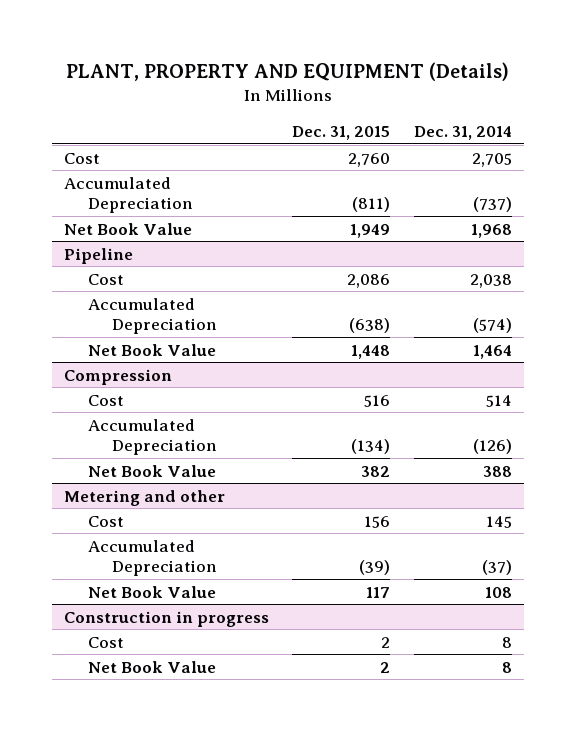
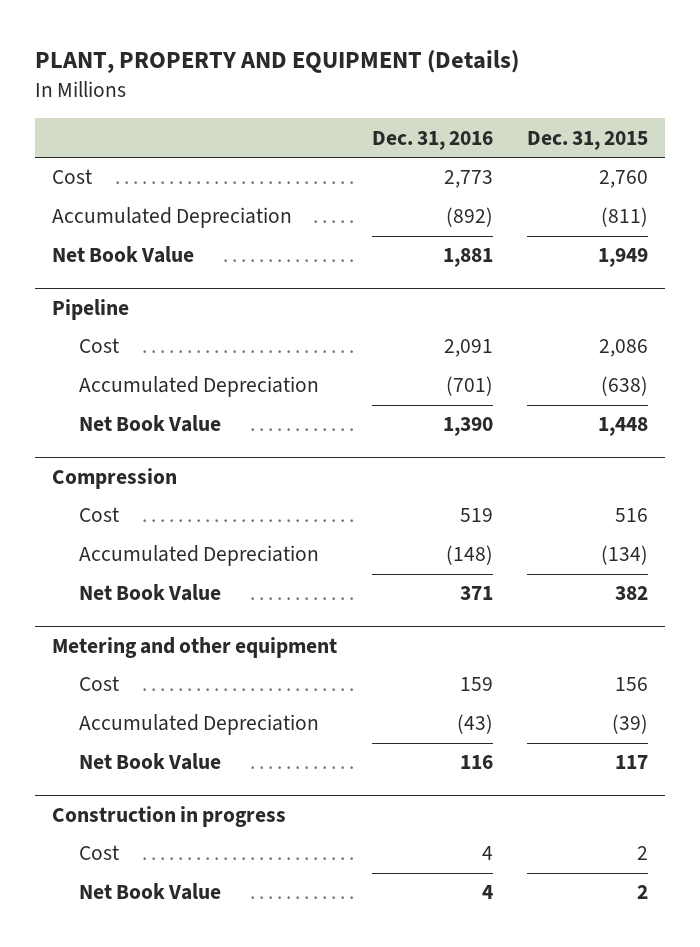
- | Dec. 31, 2015 | Dec. 31, 2014
+ | Dec. 31, 2016 | Dec. 31, 2015
- Metering and other
+ Metering and other equipment

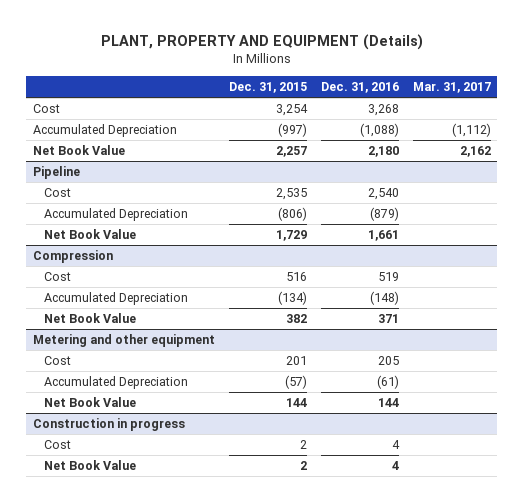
- | Dec. 31, 2016 | Dec. 31, 2015
+ | Dec. 31, 2015 | Dec. 31, 2016 | Mar. 31, 2017
- Cost | 2,773 | 2,760
- Accumulated Depreciation | (892) | (811)
- Net Book Value | 1,881 | 1,949
+ Cost | 3,254 | 3,268 |
+ Accumulated Depreciation | (997) | (1,088) | (1,112)
+ Net Book Value | 2,257 | 2,180 | 2,162
@ Pipeline
- Cost | 2,091 | 2,086
- Accumulated Depreciation | (701) | (638)
- Net Book Value | 1,390 | 1,448
+ Cost | 2,535 | 2,540 |
+ Accumulated Depreciation | (806) | (879) |
+ Net Book Value | 1,729 | 1,661 |
@ Metering and other equipment
- Cost | 159 | 156
- Accumulated Depreciation | (43) | (39)
- Net Book Value | 116 | 117
+ Cost | 201 | 205 |
+ Accumulated Depreciation | (57) | (61) |
+ Net Book Value | 144 | 144 |

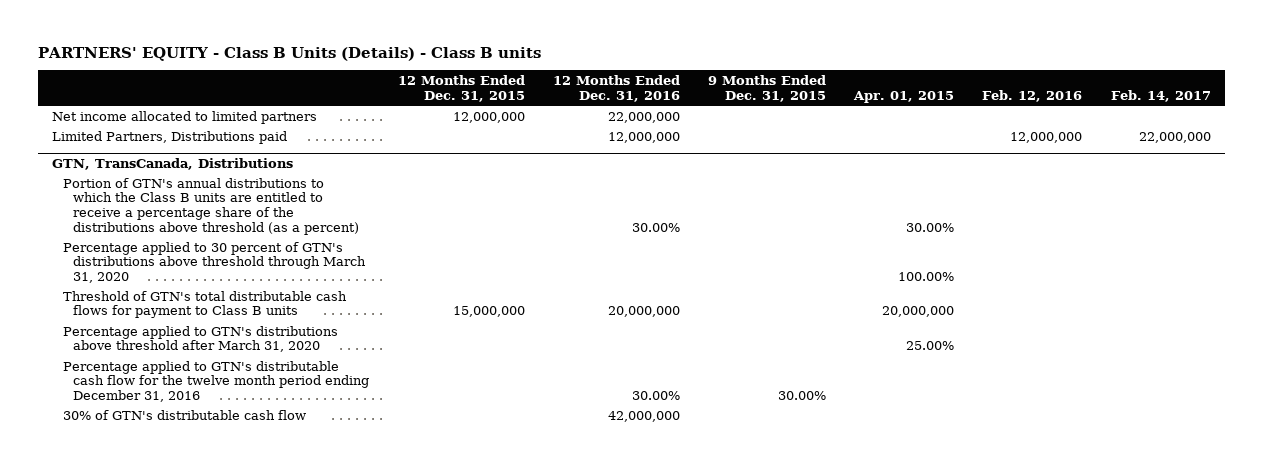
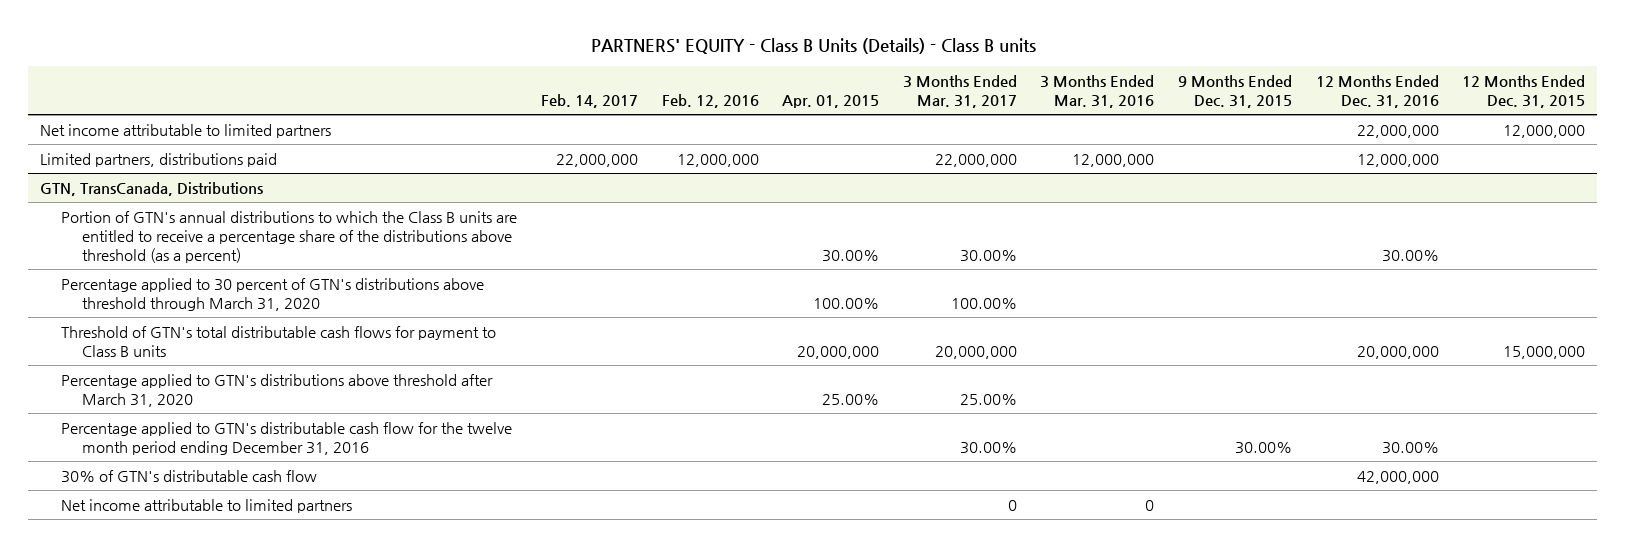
- | 12 Months Ended Dec. 31, 2015 | 12 Months Ended Dec. 31, 2016 | 9 Months Ended Dec. 31, 2015 | Apr. 01, 2015 | Feb. 12, 2016 | Feb. 14, 2017
+ | Feb. 14, 2017 | Feb. 12, 2016 | Apr. 01, 2015 | 3 Months Ended Mar. 31, 2017 | 3 Months Ended Mar. 31, 2016 | 9 Months Ended Dec. 31, 2015 | 12 Months Ended Dec. 31, 2016 | 12 Months Ended Dec. 31, 2015
- Net income allocated to limited partners | 12,000,000 | 22,000,000 | | | |
- Limited Partners, Distributions paid | | 12,000,000 | | | 12,000,000 | 22,000,000
+ Net income attributable to limited partners | | | | | | | 22,000,000 | 12,000,000
+ Limited partners, distributions paid | 22,000,000 | 12,000,000 | | 22,000,000 | 12,000,000 | | 12,000,000 |
@ GTN, TransCanada, Distributions
+ Net income attributable to limited partners | | | | 0 | 0 | | |

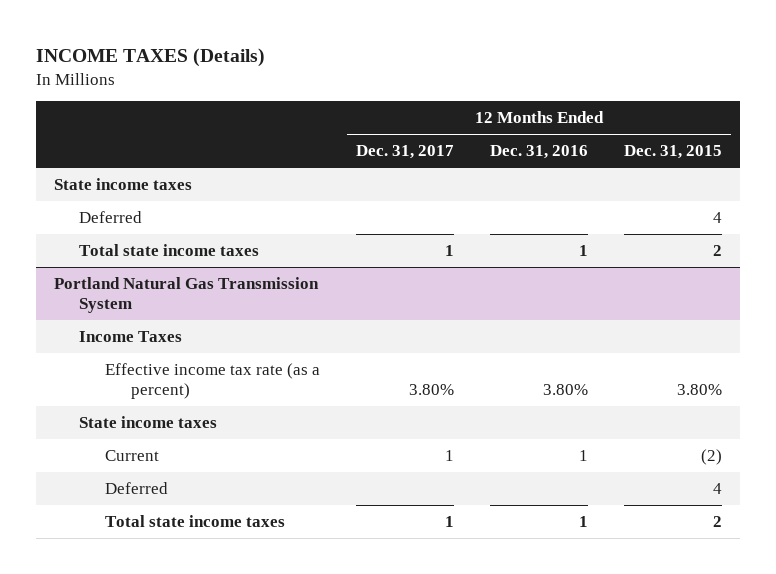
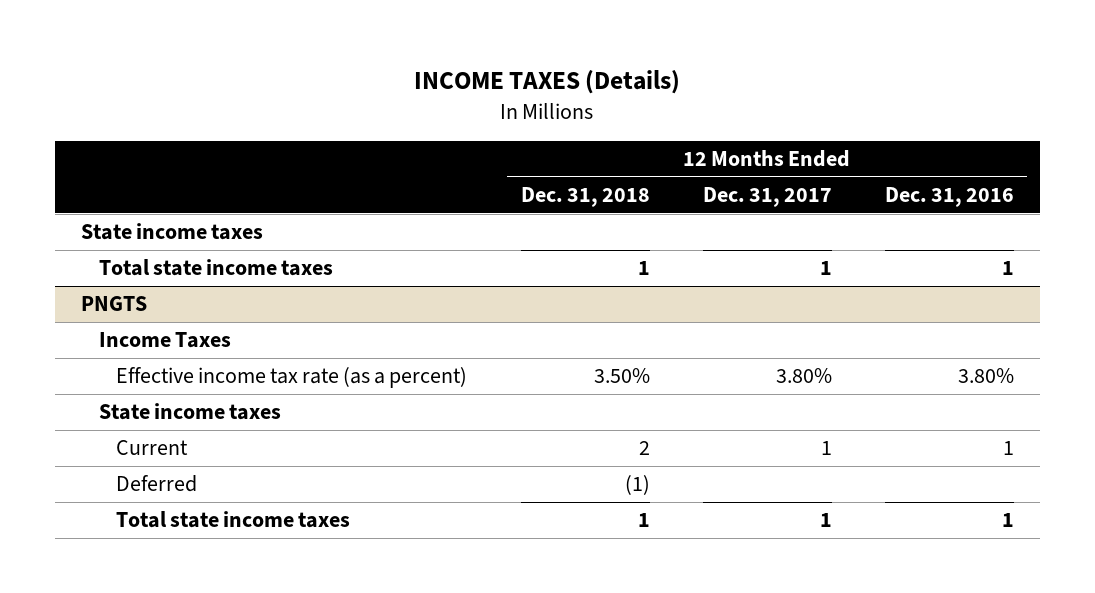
- | 12 Months Ended Dec. 31, 2017 | 12 Months Ended Dec. 31, 2016 | 12 Months Ended Dec. 31, 2015
+ | 12 Months Ended Dec. 31, 2018 | 12 Months Ended Dec. 31, 2017 | 12 Months Ended Dec. 31, 2016
- Deferred | | | 4
- Portland Natural Gas Transmission System
+ PNGTS

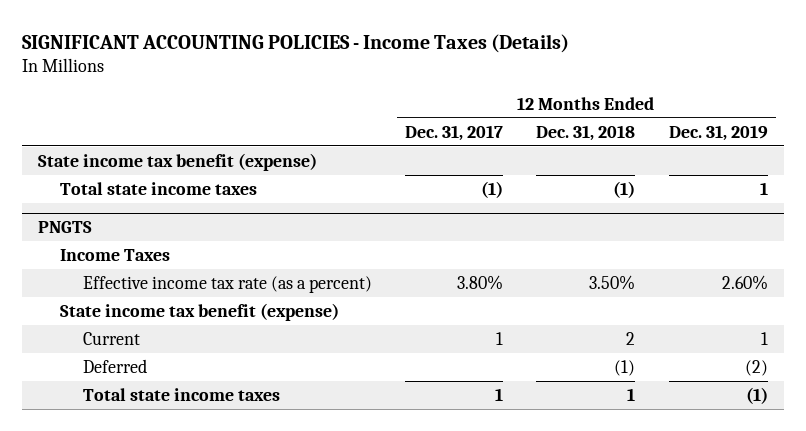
- INCOME TAXES (Details)
+ SIGNIFICANT ACCOUNTING POLICIES - Income Taxes (Details)
- | 12 Months Ended Dec. 31, 2018 | 12 Months Ended Dec. 31, 2017 | 12 Months Ended Dec. 31, 2016
+ | 12 Months Ended Dec. 31, 2017 | 12 Months Ended Dec. 31, 2018 | 12 Months Ended Dec. 31, 2019
- State income taxes
- Total state income taxes | 1 | 1 | 1
+ State income tax benefit (expense)
+ Total state income taxes | (1) | (1) | 1
@ PNGTS
- State income taxes
+ State income tax benefit (expense)

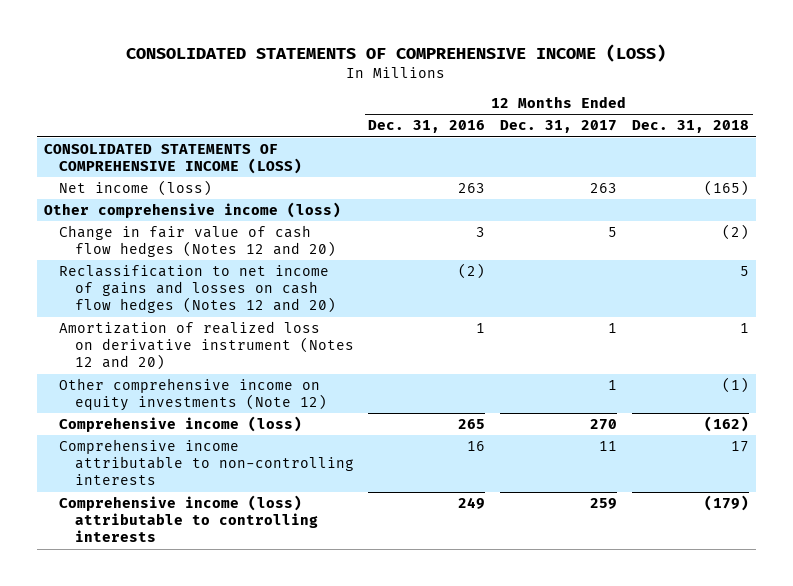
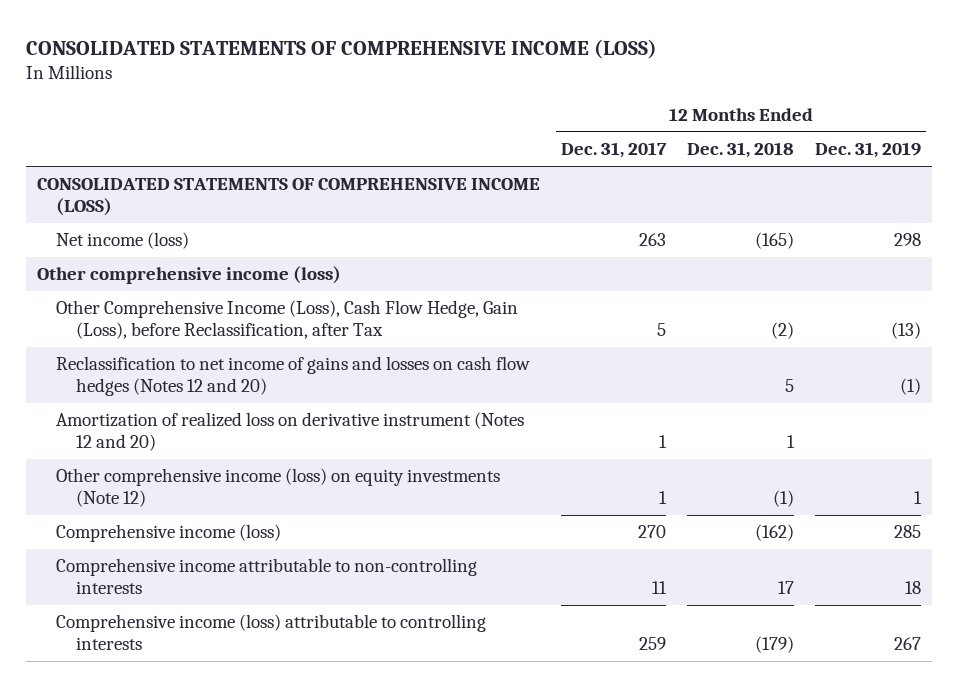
- | 12 Months Ended Dec. 31, 2016 | 12 Months Ended Dec. 31, 2017 | 12 Months Ended Dec. 31, 2018
+ | 12 Months Ended Dec. 31, 2017 | 12 Months Ended Dec. 31, 2018 | 12 Months Ended Dec. 31, 2019
- Change in fair value of cash flow hedges (Notes 12 and 20) | 3 | 5 | (2)
+ Other Comprehensive Income (Loss), Cash Flow Hedge, Gain (Loss), before Reclassification, after Tax | 5 | (2) | (13)
- Other comprehensive income on equity investments (Note 12) | | 1 | (1)
+ Other comprehensive income (loss) on equity investments (Note 12) | 1 | (1) | 1

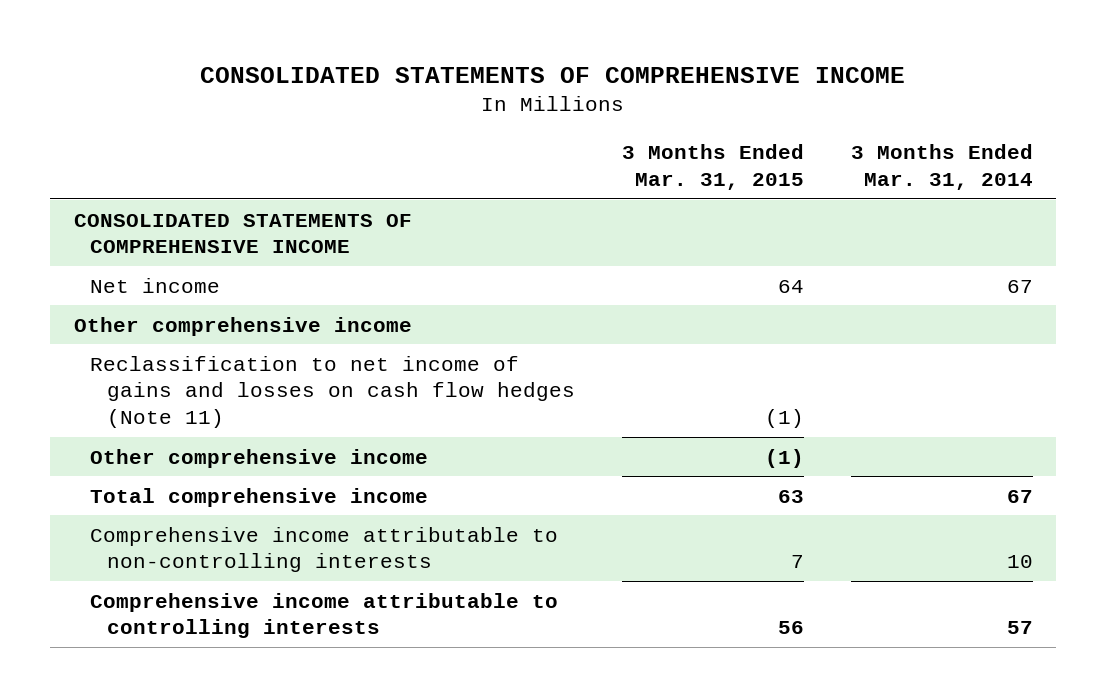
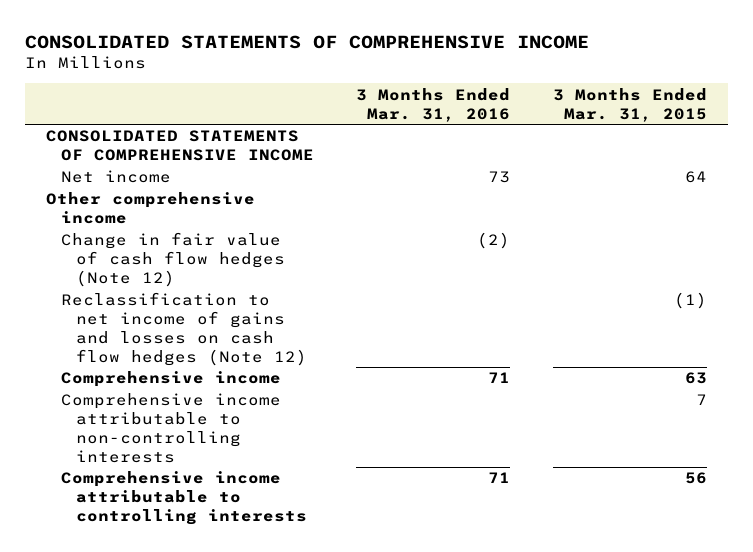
- | 3 Months Ended Mar. 31, 2015 | 3 Months Ended Mar. 31, 2014
+ | 3 Months Ended Mar. 31, 2016 | 3 Months Ended Mar. 31, 2015
- Reclassification to net income of gains and losses on cash flow hedges (Note 11) | (1) |
- Other comprehensive income | (1) |
- Total comprehensive income | 63 | 67
+ Change in fair value of cash flow hedges (Note 12) | (2) |
+ Reclassification to net income of gains and losses on cash flow hedges (Note 12) | | (1)
+ Comprehensive income | 71 | 63

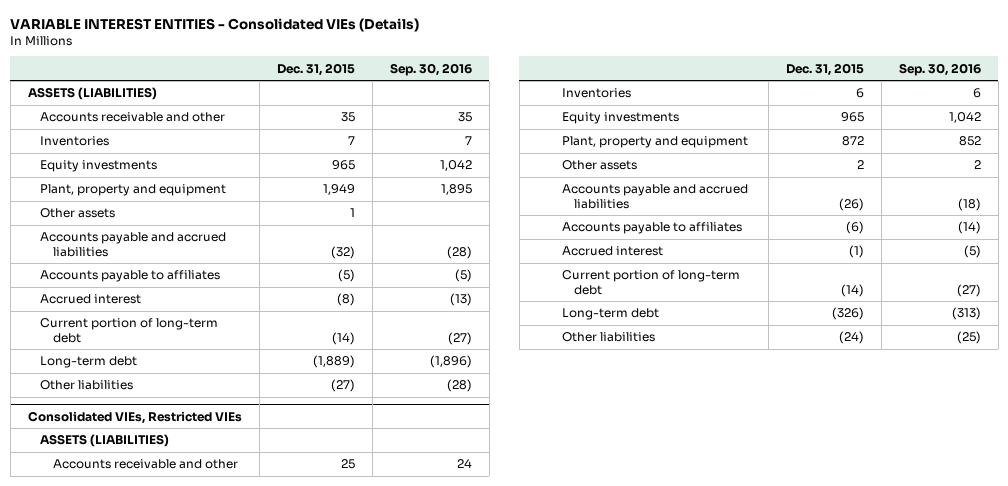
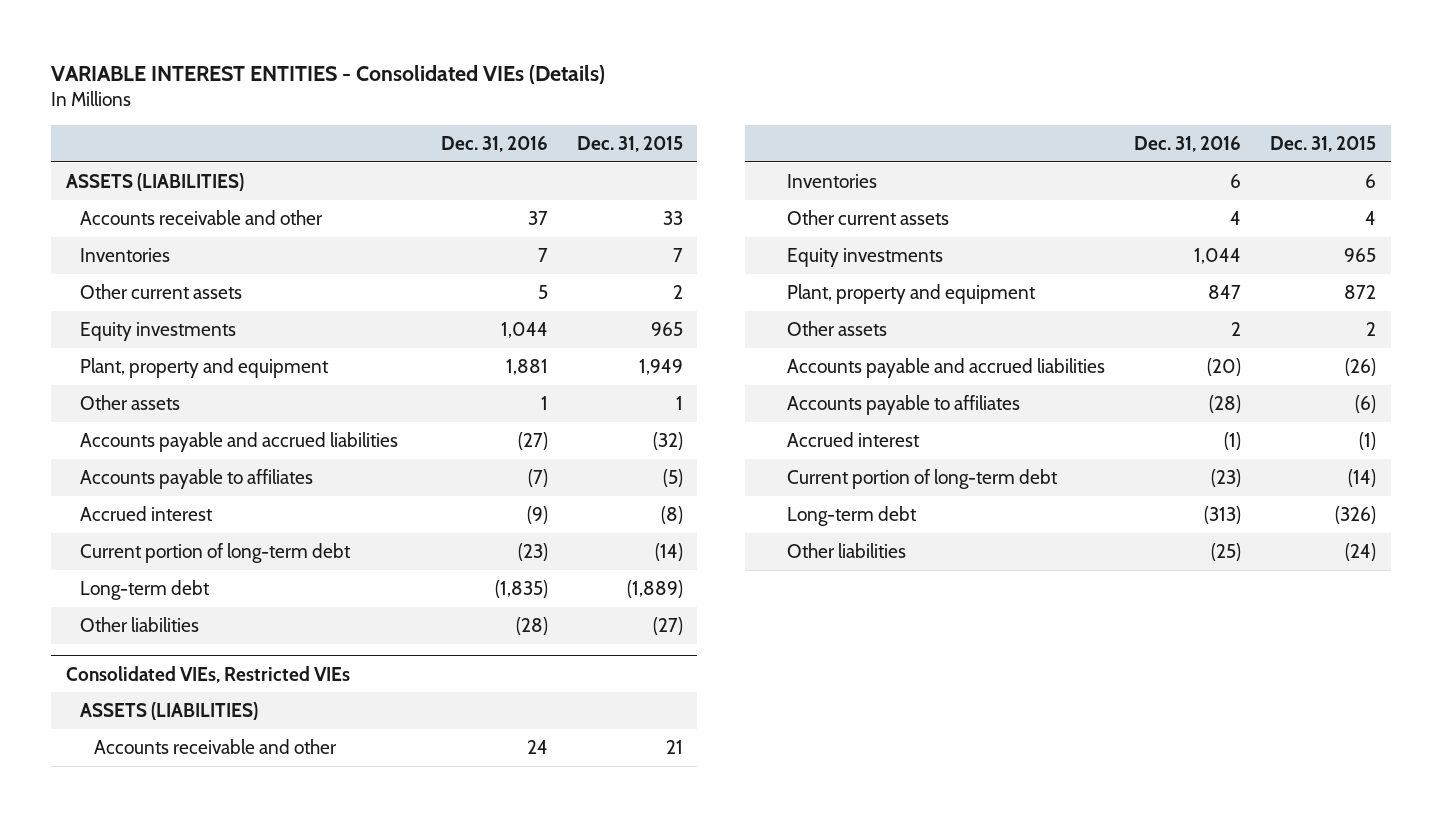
- | Dec. 31, 2015 | Sep. 30, 2016
+ | Dec. 31, 2016 | Dec. 31, 2015
- Accounts receivable and other | 35 | 35
+ Accounts receivable and other | 37 | 33
+ Other current assets | 5 | 2
@ Consolidated VIEs, Restricted VIEs
- Accounts receivable and other | 25 | 24
+ Accounts receivable and other | 24 | 21
+ Other current assets | 4 | 4

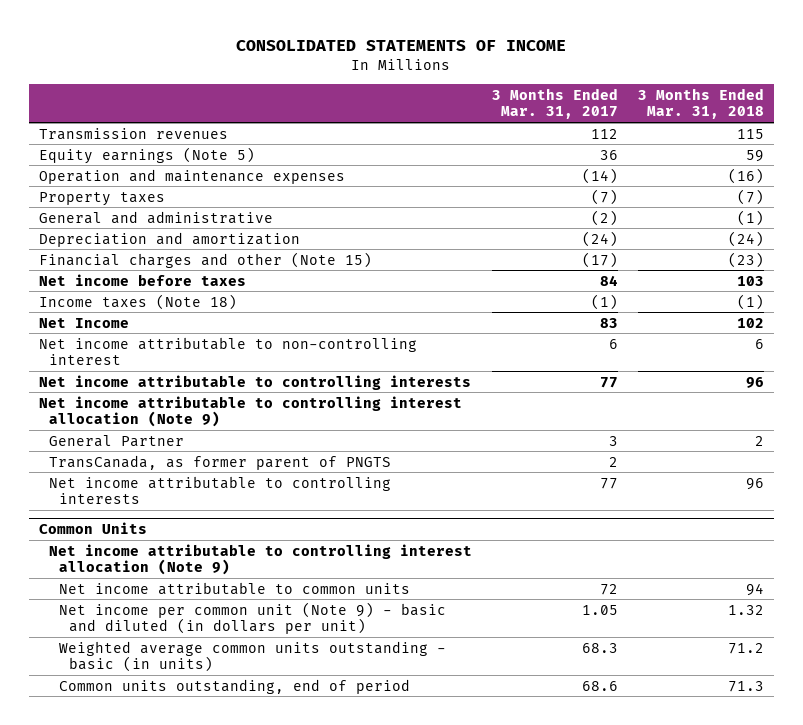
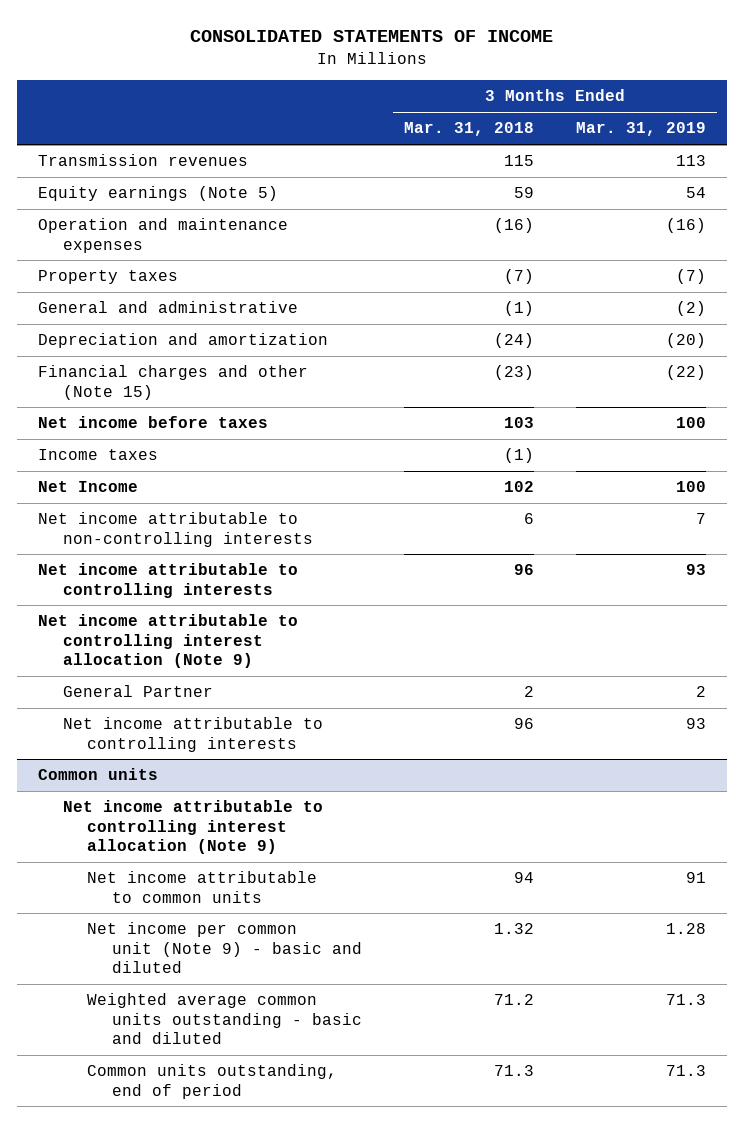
- | 3 Months Ended Mar. 31, 2017 | 3 Months Ended Mar. 31, 2018
+ | 3 Months Ended Mar. 31, 2018 | 3 Months Ended Mar. 31, 2019
- Income taxes (Note 18) | (1) | (1)
+ Income taxes | (1) |
- Net income attributable to non-controlling interest | 6 | 6
+ Net income attributable to non-controlling interests | 6 | 7
- TransCanada, as former parent of PNGTS | 2 |
- Common Units
+ Common units
- Net income per common unit (Note 9) - basic and diluted (in dollars per unit) | 1.05 | 1.32
- Weighted average common units outstanding - basic (in units) | 68.3 | 71.2
+ Net income per common unit (Note 9) - basic and diluted | 1.32 | 1.28
+ Weighted average common units outstanding - basic and diluted | 71.2 | 71.3

